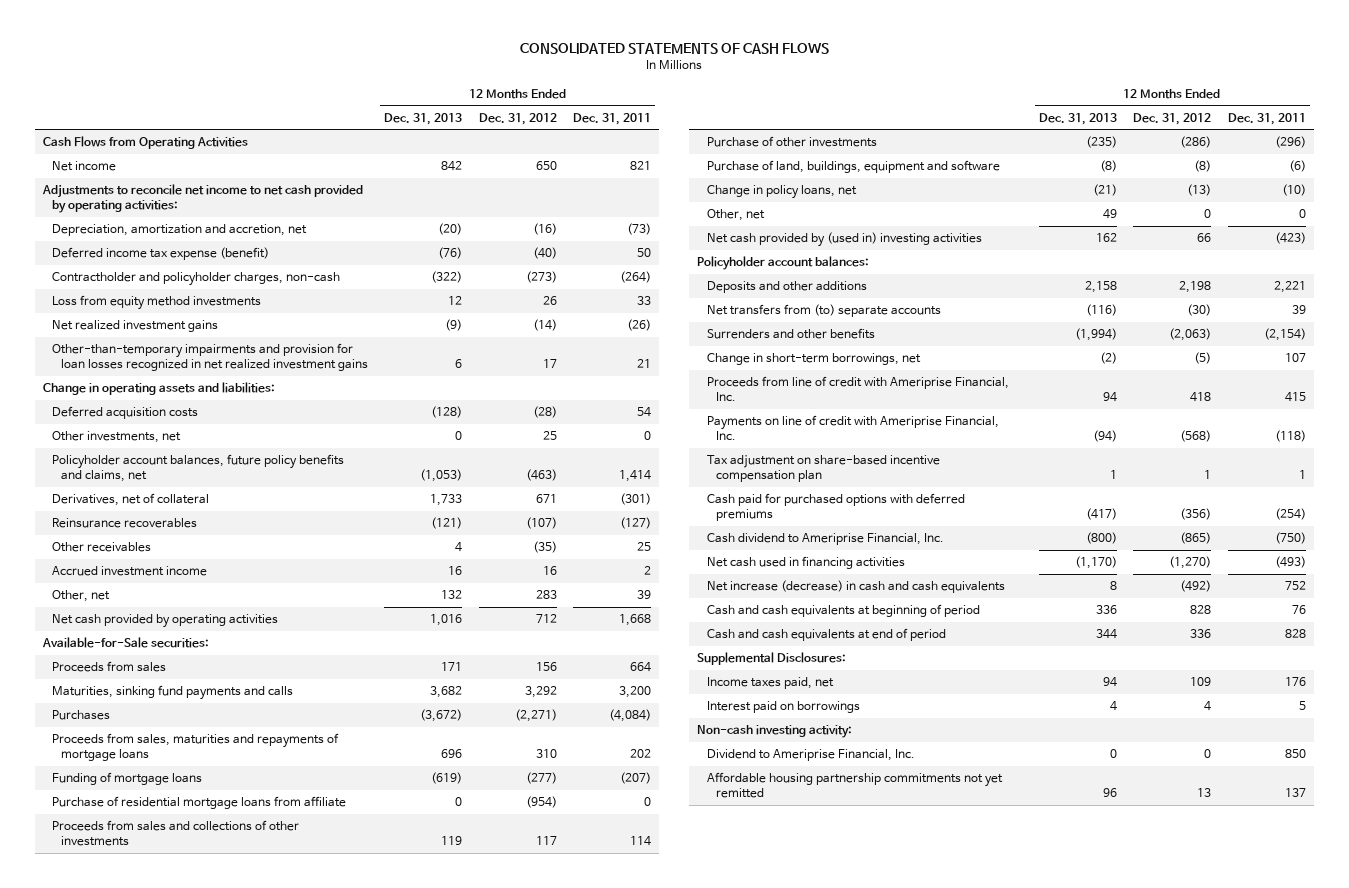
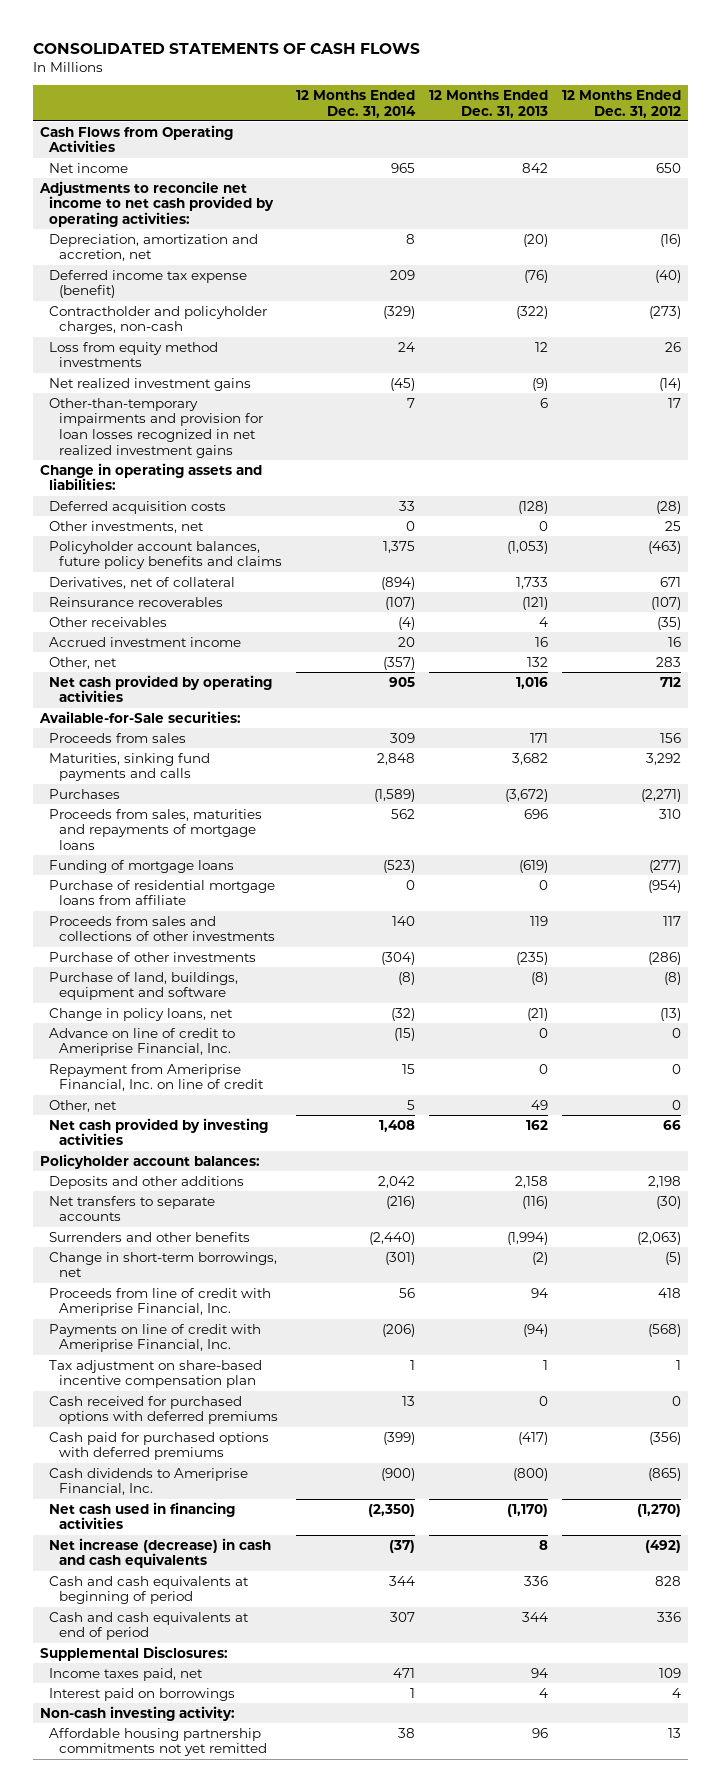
- | 12 Months Ended Dec. 31, 2013 | 12 Months Ended Dec. 31, 2012 | 12 Months Ended Dec. 31, 2011
+ | 12 Months Ended Dec. 31, 2014 | 12 Months Ended Dec. 31, 2013 | 12 Months Ended Dec. 31, 2012
- Policyholder account balances, future policy benefits and claims, net | (1,053) | (463) | 1,414
+ Policyholder account balances, future policy benefits and claims | 1,375 | (1,053) | (463)
+ Advance on line of credit to Ameriprise Financial, Inc. | (15) | 0 | 0
+ Repayment from Ameriprise Financial, Inc. on line of credit | 15 | 0 | 0
- Net cash provided by (used in) investing activities | 162 | 66 | (423)
+ Net cash provided by investing activities | 1,408 | 162 | 66
- Net transfers from (to) separate accounts | (116) | (30) | 39
+ Net transfers to separate accounts | (216) | (116) | (30)
+ Cash received for purchased options with deferred premiums | 13 | 0 | 0
- Cash dividend to Ameriprise Financial, Inc. | (800) | (865) | (750)
+ Cash dividends to Ameriprise Financial, Inc. | (900) | (800) | (865)
- Dividend to Ameriprise Financial, Inc. | 0 | 0 | 850

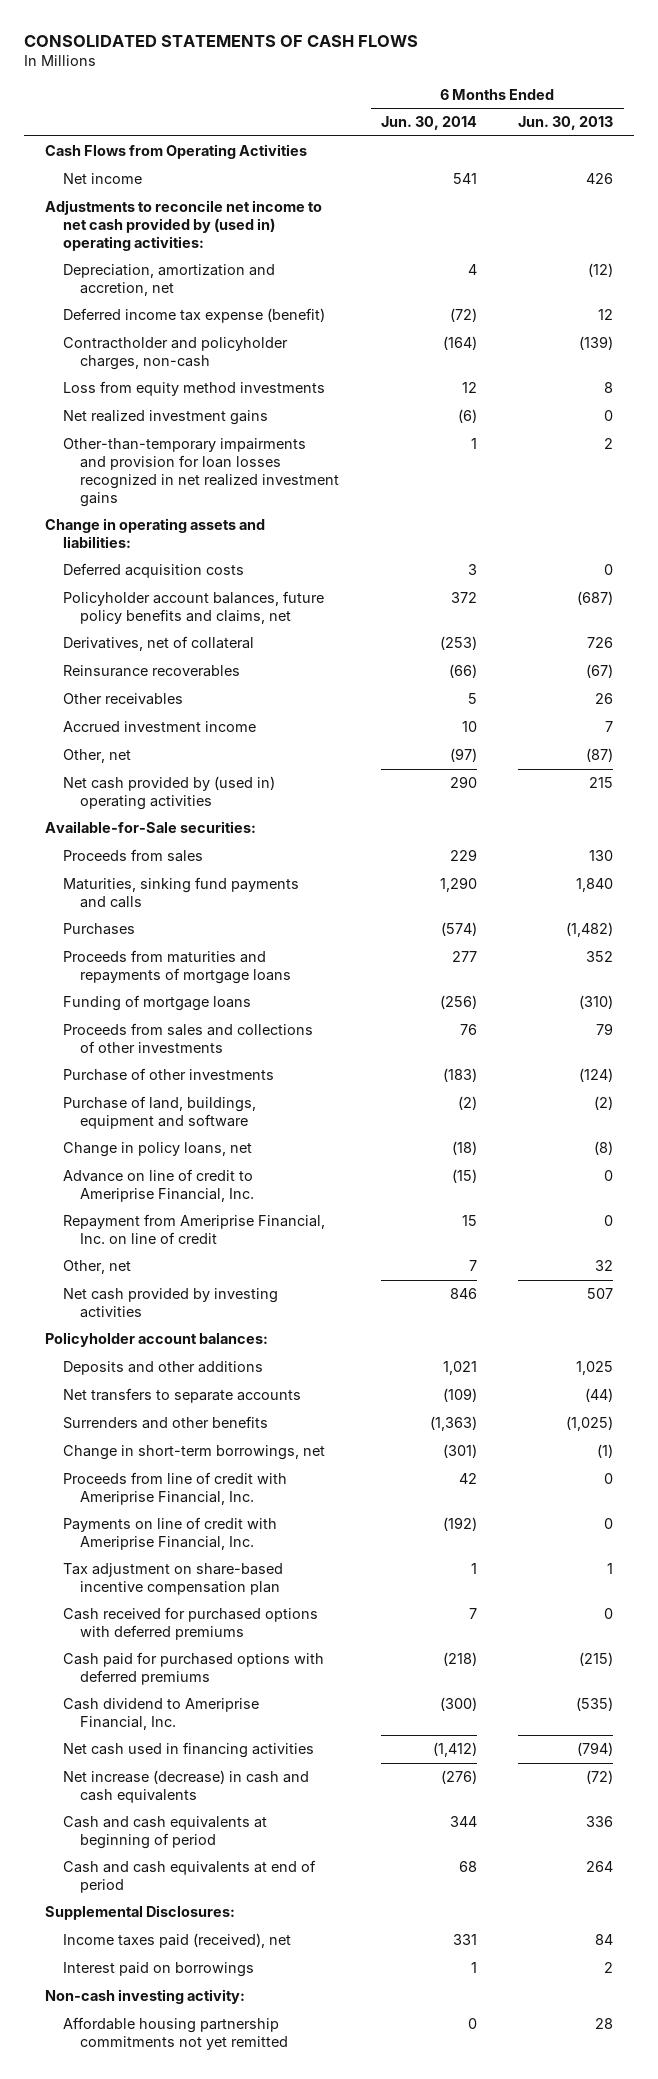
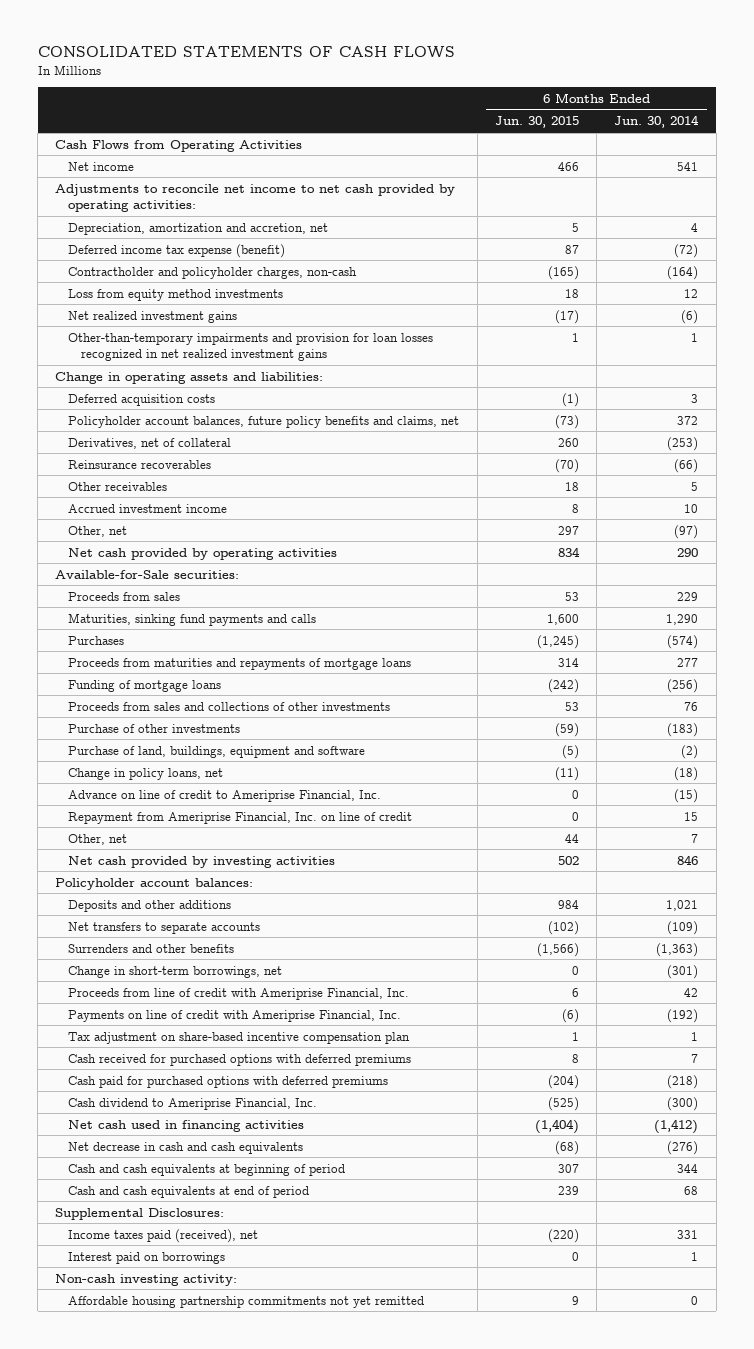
- | 6 Months Ended Jun. 30, 2014 | 6 Months Ended Jun. 30, 2013
+ | 6 Months Ended Jun. 30, 2015 | 6 Months Ended Jun. 30, 2014
- Adjustments to reconcile net income to net cash provided by (used in) operating activities:
+ Adjustments to reconcile net income to net cash provided by operating activities:
- Net cash provided by (used in) operating activities | 290 | 215
+ Net cash provided by operating activities | 834 | 290
- Net increase (decrease) in cash and cash equivalents | (276) | (72)
+ Net decrease in cash and cash equivalents | (68) | (276)

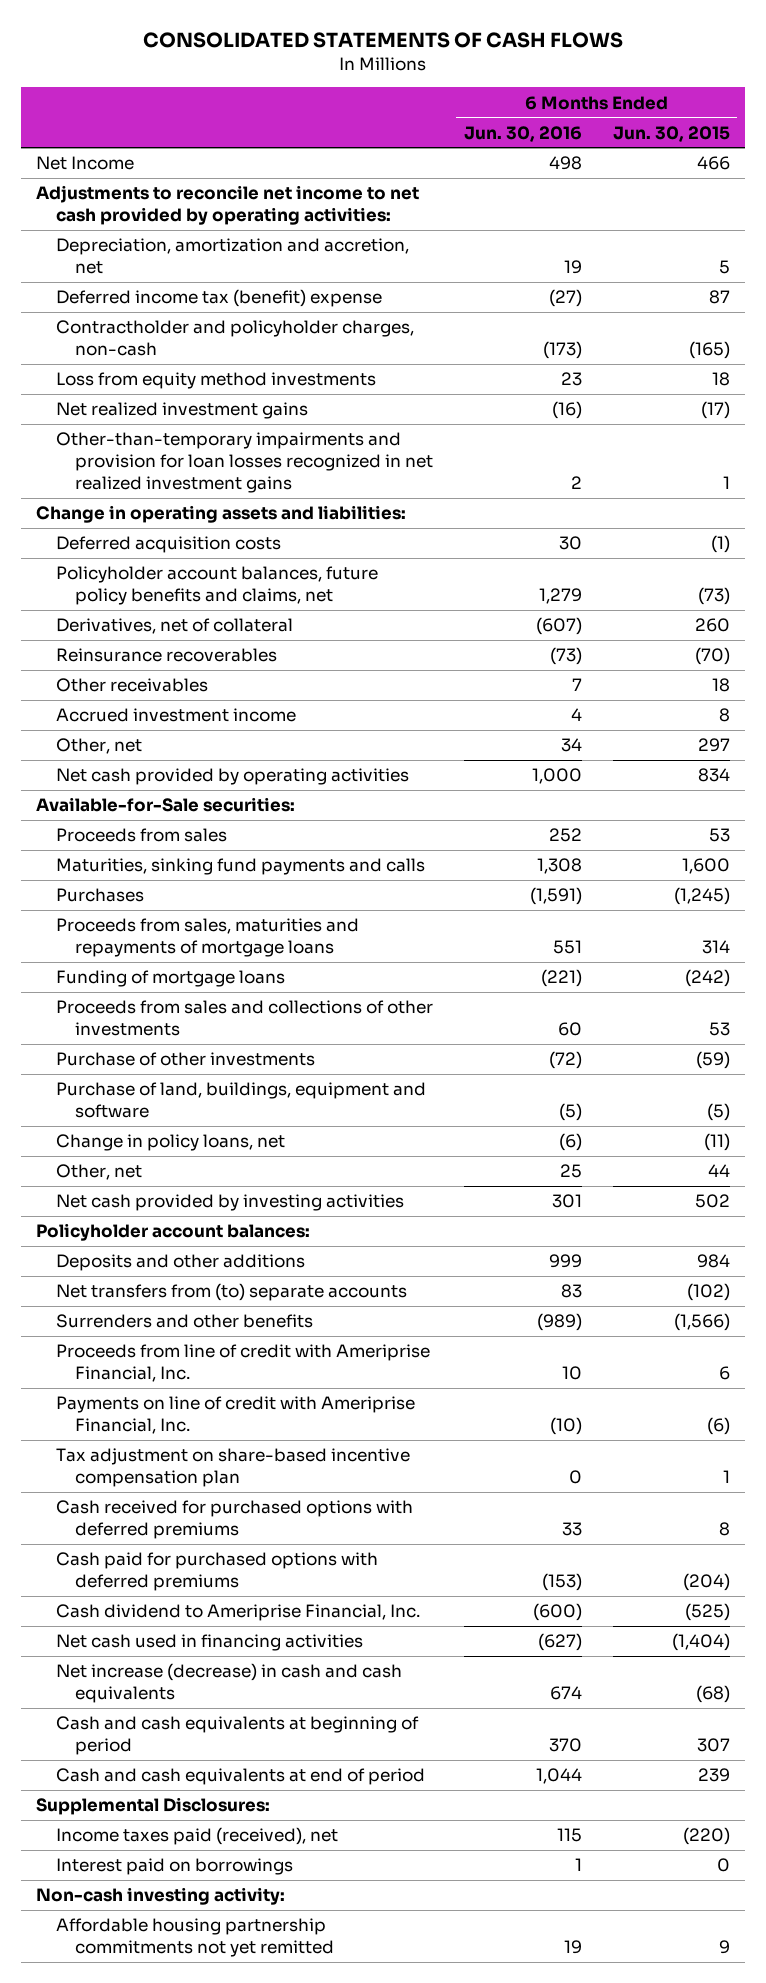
- | 6 Months Ended Jun. 30, 2015 | 6 Months Ended Jun. 30, 2014
+ | 6 Months Ended Jun. 30, 2016 | 6 Months Ended Jun. 30, 2015
- Cash Flows from Operating Activities
- Net income | 466 | 541
+ Net Income | 498 | 466
- Deferred income tax expense (benefit) | 87 | (72)
+ Deferred income tax (benefit) expense | (27) | 87
- Proceeds from maturities and repayments of mortgage loans | 314 | 277
+ Proceeds from sales, maturities and repayments of mortgage loans | 551 | 314
- Advance on line of credit to Ameriprise Financial, Inc. | 0 | (15)
- Repayment from Ameriprise Financial, Inc. on line of credit | 0 | 15
- Net transfers to separate accounts | (102) | (109)
+ Net transfers from (to) separate accounts | 83 | (102)
- Change in short-term borrowings, net | 0 | (301)
- Net decrease in cash and cash equivalents | (68) | (276)
+ Net increase (decrease) in cash and cash equivalents | 674 | (68)

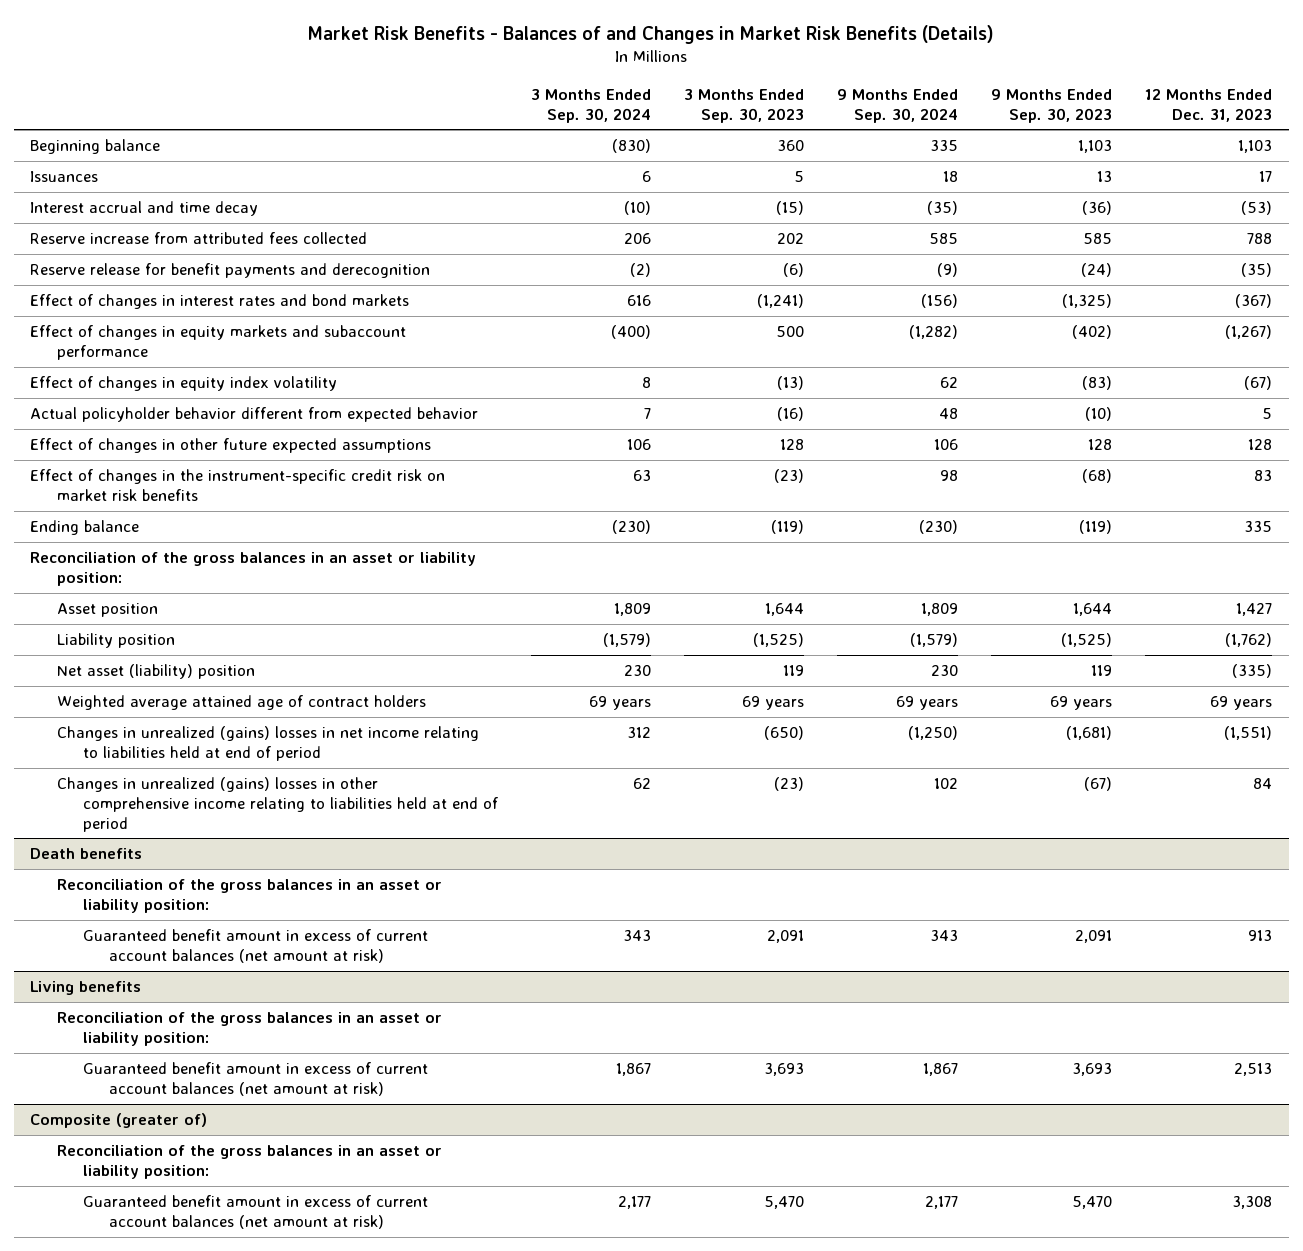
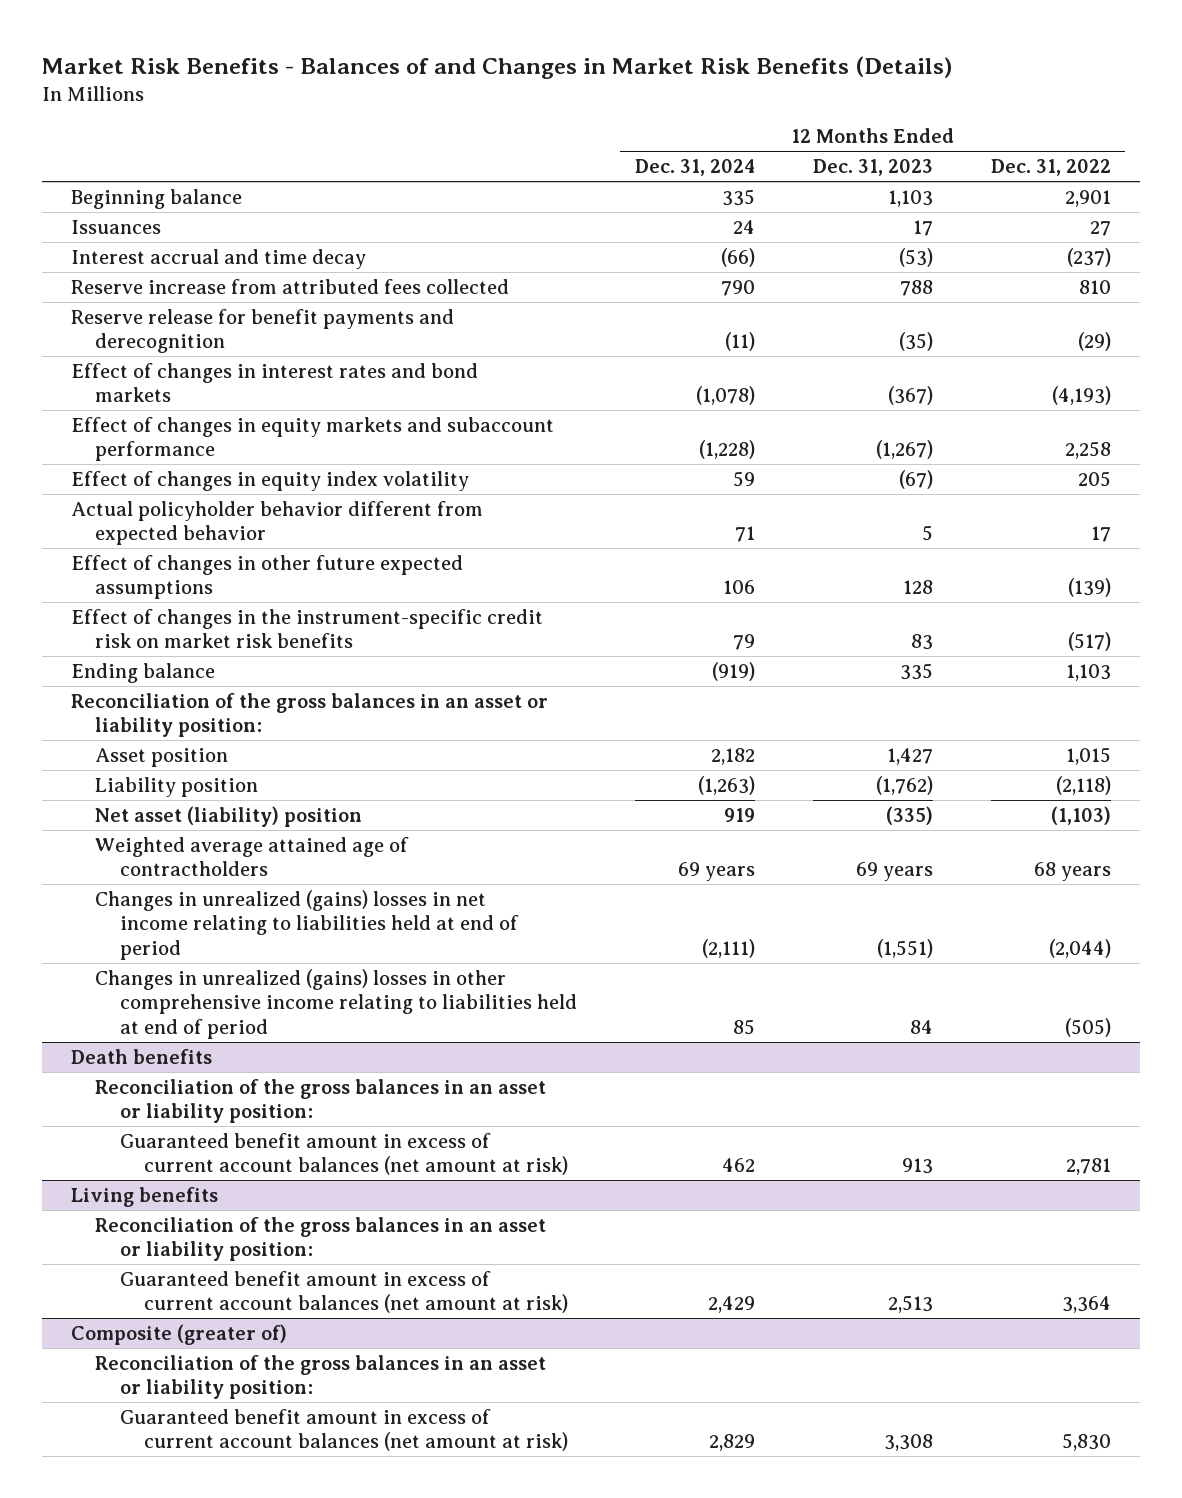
- | 3 Months Ended Sep. 30, 2024 | 3 Months Ended Sep. 30, 2023 | 9 Months Ended Sep. 30, 2024 | 9 Months Ended Sep. 30, 2023 | 12 Months Ended Dec. 31, 2023
+ | 12 Months Ended Dec. 31, 2024 | 12 Months Ended Dec. 31, 2023 | 12 Months Ended Dec. 31, 2022
- Weighted average attained age of contract holders | 69 years | 69 years | 69 years | 69 years | 69 years
+ Weighted average attained age of contractholders | 69 years | 69 years | 68 years

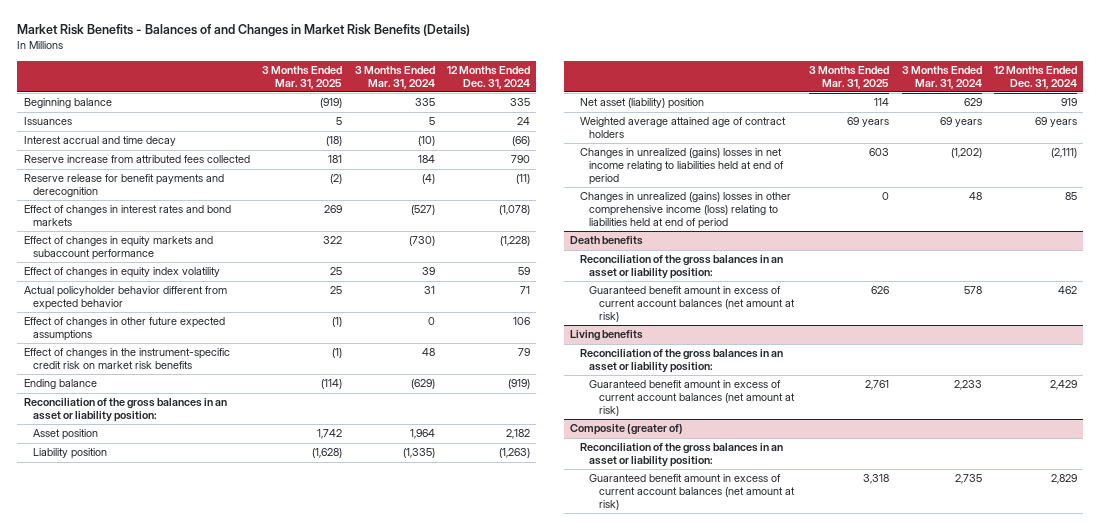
- | 12 Months Ended Dec. 31, 2024 | 12 Months Ended Dec. 31, 2023 | 12 Months Ended Dec. 31, 2022
+ | 3 Months Ended Mar. 31, 2025 | 3 Months Ended Mar. 31, 2024 | 12 Months Ended Dec. 31, 2024
- Weighted average attained age of contractholders | 69 years | 69 years | 68 years
+ Weighted average attained age of contract holders | 69 years | 69 years | 69 years
- Changes in unrealized (gains) losses in other comprehensive income relating to liabilities held at end of period | 85 | 84 | (505)
+ Changes in unrealized (gains) losses in other comprehensive income (loss) relating to liabilities held at end of period | 0 | 48 | 85

